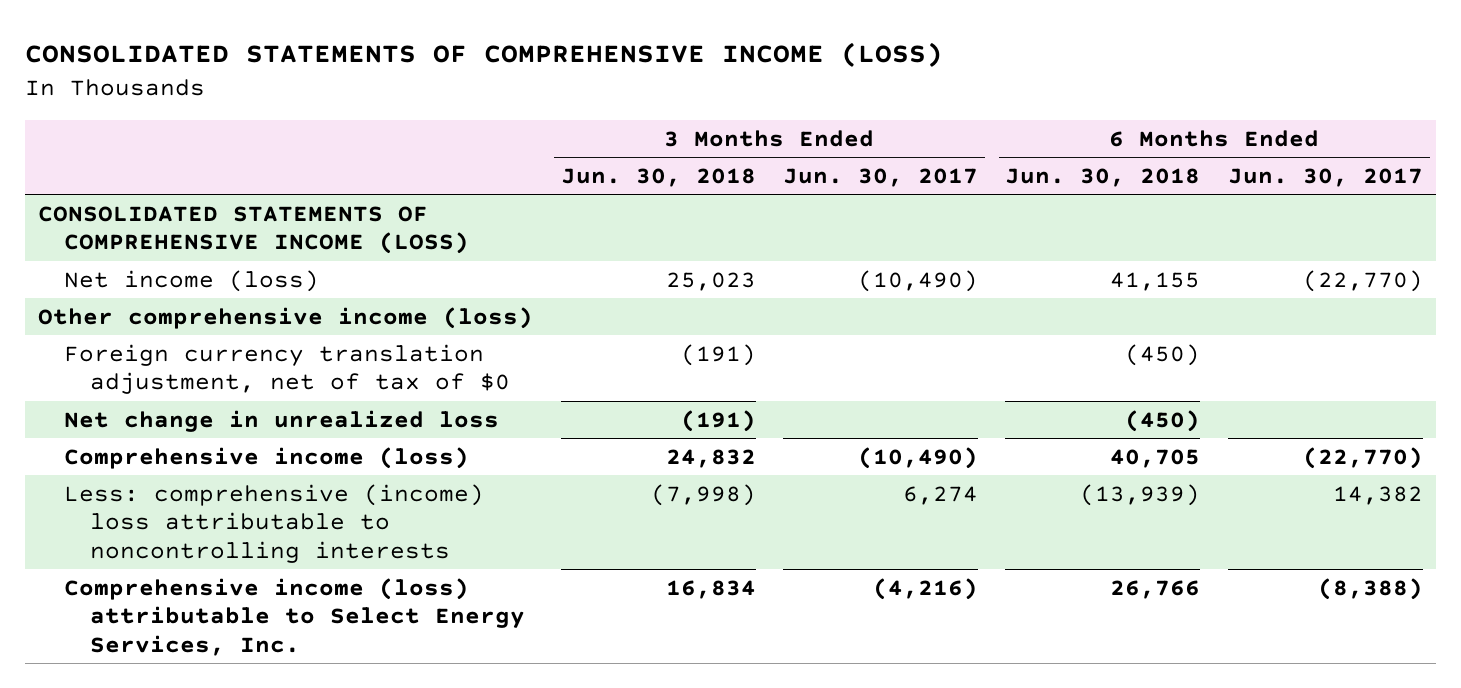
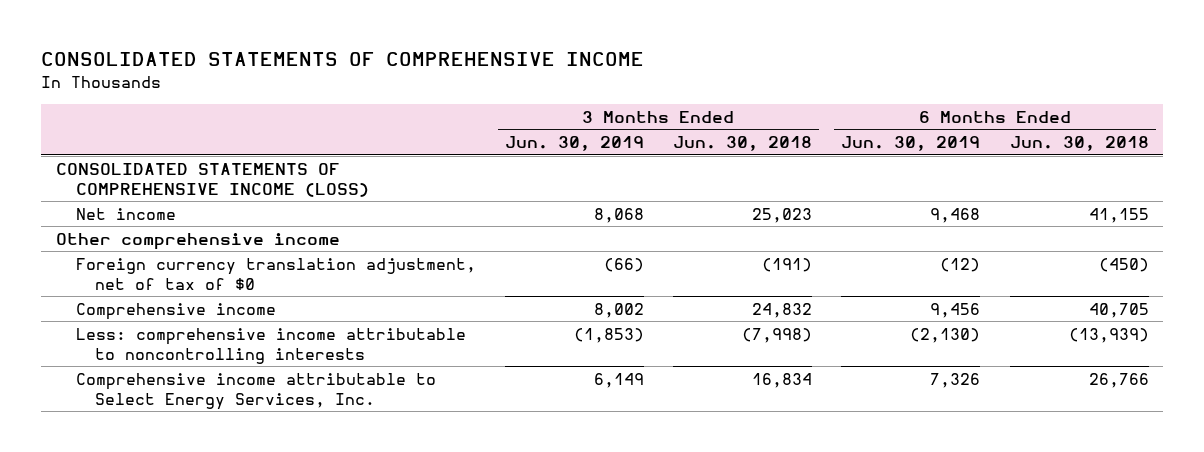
- CONSOLIDATED STATEMENTS OF COMPREHENSIVE INCOME (LOSS)
+ CONSOLIDATED STATEMENTS OF COMPREHENSIVE INCOME
- | 3 Months Ended Jun. 30, 2018 | 3 Months Ended Jun. 30, 2017 | 6 Months Ended Jun. 30, 2018 | 6 Months Ended Jun. 30, 2017
+ | 3 Months Ended Jun. 30, 2019 | 3 Months Ended Jun. 30, 2018 | 6 Months Ended Jun. 30, 2019 | 6 Months Ended Jun. 30, 2018
- Net income (loss) | 25,023 | (10,490) | 41,155 | (22,770)
- Other comprehensive income (loss)
+ Net income | 8,068 | 25,023 | 9,468 | 41,155
+ Other comprehensive income
- Net change in unrealized loss | (191) | | (450) |
- Comprehensive income (loss) | 24,832 | (10,490) | 40,705 | (22,770)
- Less: comprehensive (income) loss attributable to noncontrolling interests | (7,998) | 6,274 | (13,939) | 14,382
- Comprehensive income (loss) attributable to Select Energy Services, Inc. | 16,834 | (4,216) | 26,766 | (8,388)
+ Comprehensive income | 8,002 | 24,832 | 9,456 | 40,705
+ Less: comprehensive income attributable to noncontrolling interests | (1,853) | (7,998) | (2,130) | (13,939)
+ Comprehensive income attributable to Select Energy Services, Inc. | 6,149 | 16,834 | 7,326 | 26,766

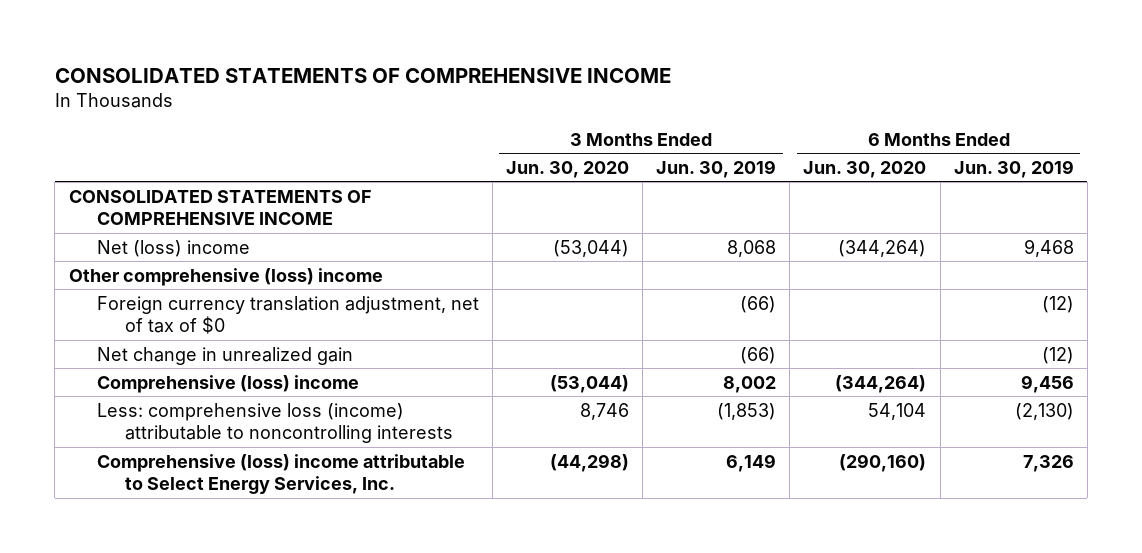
- | 3 Months Ended Jun. 30, 2019 | 3 Months Ended Jun. 30, 2018 | 6 Months Ended Jun. 30, 2019 | 6 Months Ended Jun. 30, 2018
+ | 3 Months Ended Jun. 30, 2020 | 3 Months Ended Jun. 30, 2019 | 6 Months Ended Jun. 30, 2020 | 6 Months Ended Jun. 30, 2019
- CONSOLIDATED STATEMENTS OF COMPREHENSIVE INCOME (LOSS)
- Net income | 8,068 | 25,023 | 9,468 | 41,155
- Other comprehensive income
+ CONSOLIDATED STATEMENTS OF COMPREHENSIVE INCOME
+ Net (loss) income | (53,044) | 8,068 | (344,264) | 9,468
+ Other comprehensive (loss) income
- Comprehensive income | 8,002 | 24,832 | 9,456 | 40,705
- Less: comprehensive income attributable to noncontrolling interests | (1,853) | (7,998) | (2,130) | (13,939)
- Comprehensive income attributable to Select Energy Services, Inc. | 6,149 | 16,834 | 7,326 | 26,766
+ Net change in unrealized gain | | (66) | | (12)
+ Comprehensive (loss) income | (53,044) | 8,002 | (344,264) | 9,456
+ Less: comprehensive loss (income) attributable to noncontrolling interests | 8,746 | (1,853) | 54,104 | (2,130)
+ Comprehensive (loss) income attributable to Select Energy Services, Inc. | (44,298) | 6,149 | (290,160) | 7,326

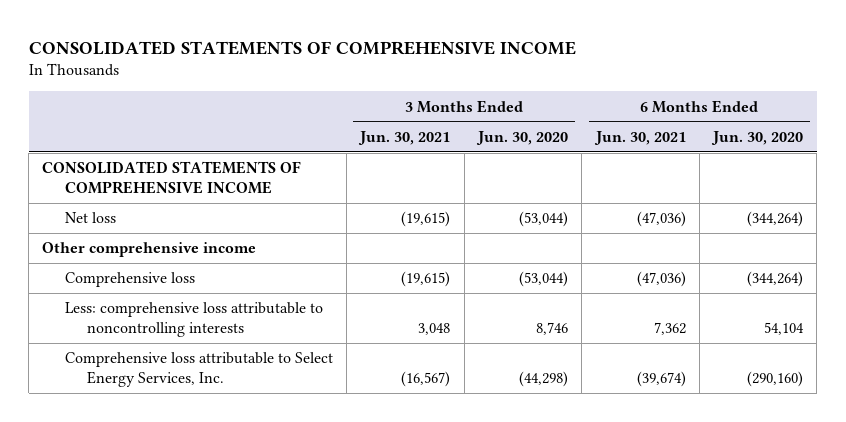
- | 3 Months Ended Jun. 30, 2020 | 3 Months Ended Jun. 30, 2019 | 6 Months Ended Jun. 30, 2020 | 6 Months Ended Jun. 30, 2019
+ | 3 Months Ended Jun. 30, 2021 | 3 Months Ended Jun. 30, 2020 | 6 Months Ended Jun. 30, 2021 | 6 Months Ended Jun. 30, 2020
- Net (loss) income | (53,044) | 8,068 | (344,264) | 9,468
- Other comprehensive (loss) income
- Foreign currency translation adjustment, net of tax of $0 | | (66) | | (12)
- Net change in unrealized gain | | (66) | | (12)
- Comprehensive (loss) income | (53,044) | 8,002 | (344,264) | 9,456
- Less: comprehensive loss (income) attributable to noncontrolling interests | 8,746 | (1,853) | 54,104 | (2,130)
- Comprehensive (loss) income attributable to Select Energy Services, Inc. | (44,298) | 6,149 | (290,160) | 7,326
+ Net loss | (19,615) | (53,044) | (47,036) | (344,264)
+ Other comprehensive income
+ Comprehensive loss | (19,615) | (53,044) | (47,036) | (344,264)
+ Less: comprehensive loss attributable to noncontrolling interests | 3,048 | 8,746 | 7,362 | 54,104
+ Comprehensive loss attributable to Select Energy Services, Inc. | (16,567) | (44,298) | (39,674) | (290,160)

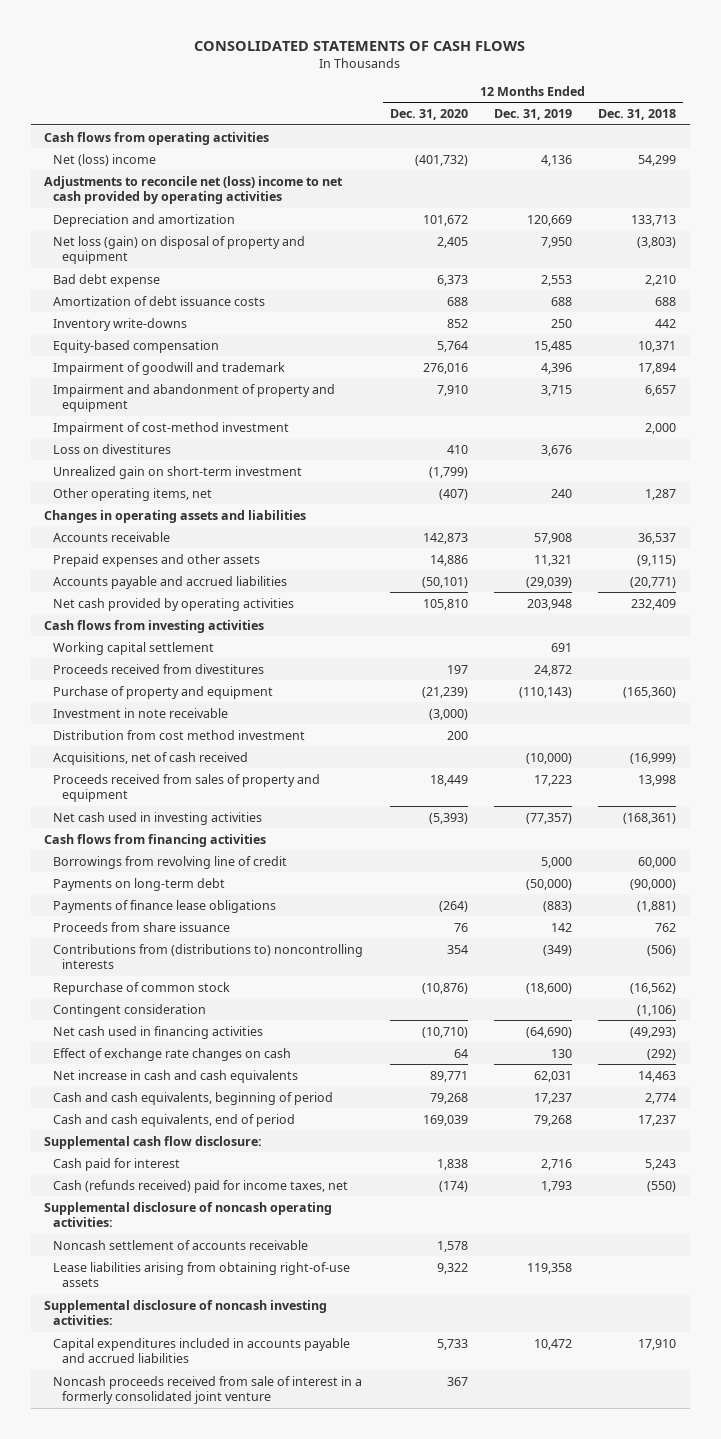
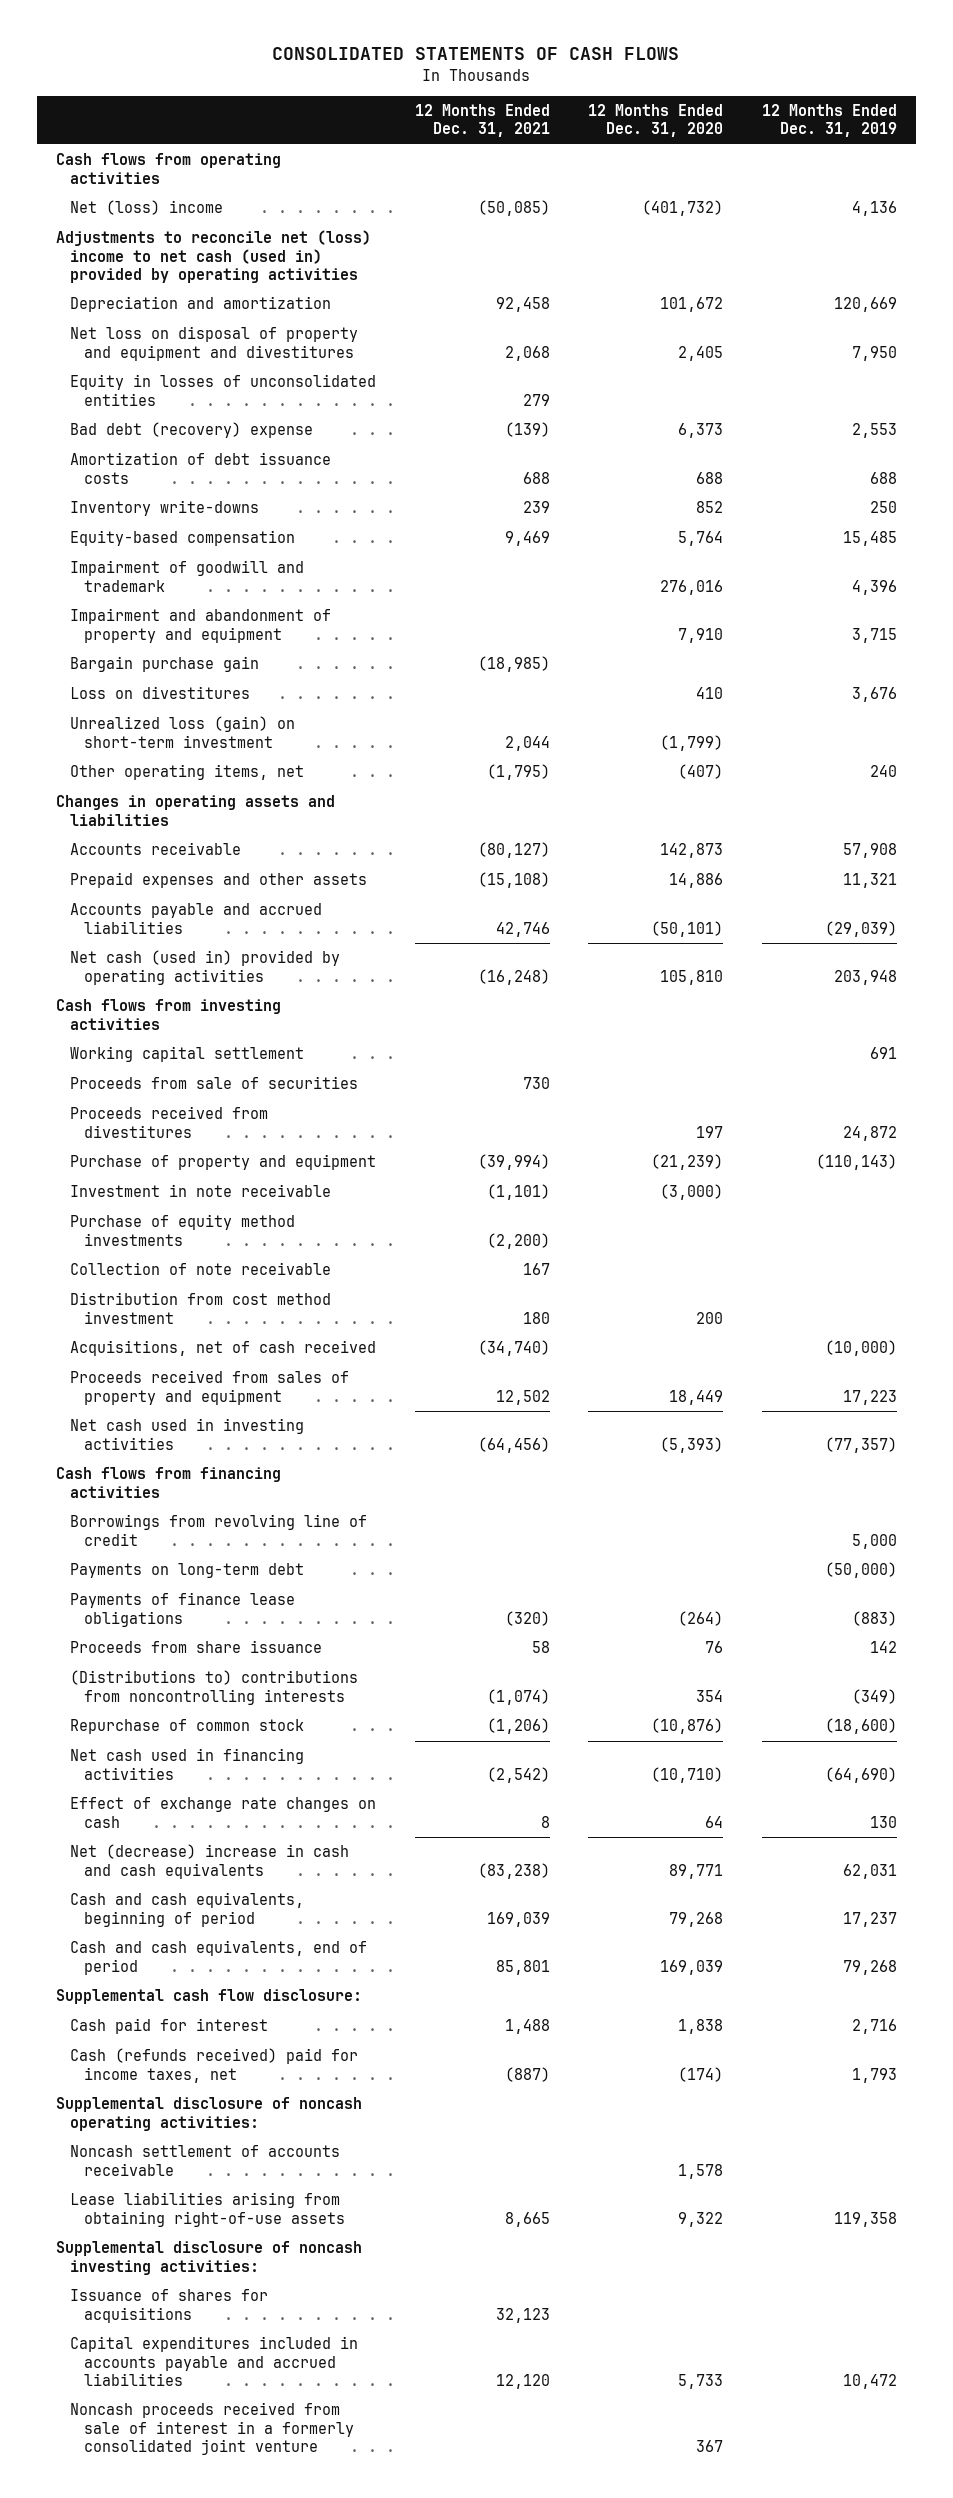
- | 12 Months Ended Dec. 31, 2020 | 12 Months Ended Dec. 31, 2019 | 12 Months Ended Dec. 31, 2018
+ | 12 Months Ended Dec. 31, 2021 | 12 Months Ended Dec. 31, 2020 | 12 Months Ended Dec. 31, 2019
- Adjustments to reconcile net (loss) income to net cash provided by operating activities
+ Adjustments to reconcile net (loss) income to net cash (used in) provided by operating activities
- Net loss (gain) on disposal of property and equipment | 2,405 | 7,950 | (3,803)
- Bad debt expense | 6,373 | 2,553 | 2,210
+ Net loss on disposal of property and equipment and divestitures | 2,068 | 2,405 | 7,950
+ Equity in losses of unconsolidated entities | 279 | |
+ Bad debt (recovery) expense | (139) | 6,373 | 2,553
- Impairment of cost-method investment | | | 2,000
+ Bargain purchase gain | (18,985) | |
- Unrealized gain on short-term investment | (1,799) | |
+ Unrealized loss (gain) on short-term investment | 2,044 | (1,799) |
- Net cash provided by operating activities | 105,810 | 203,948 | 232,409
+ Net cash (used in) provided by operating activities | (16,248) | 105,810 | 203,948
+ Proceeds from sale of securities | 730 | |
+ Purchase of equity method investments | (2,200) | |
+ Collection of note receivable | 167 | |
- Contributions from (distributions to) noncontrolling interests | 354 | (349) | (506)
+ (Distributions to) contributions from noncontrolling interests | (1,074) | 354 | (349)
- Contingent consideration | | | (1,106)
- Net increase in cash and cash equivalents | 89,771 | 62,031 | 14,463
+ Net (decrease) increase in cash and cash equivalents | (83,238) | 89,771 | 62,031
+ Issuance of shares for acquisitions | 32,123 | |

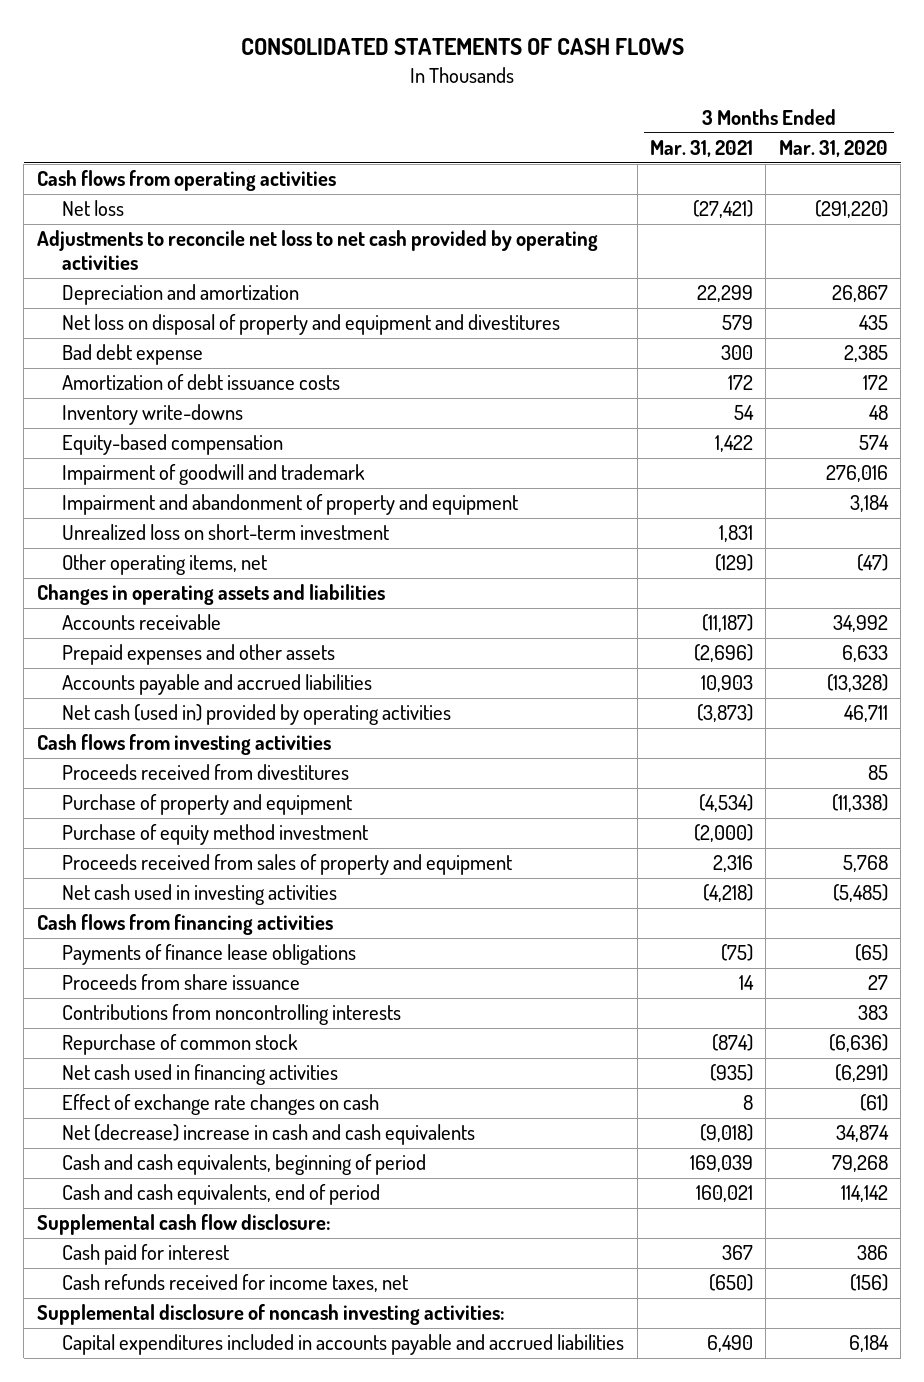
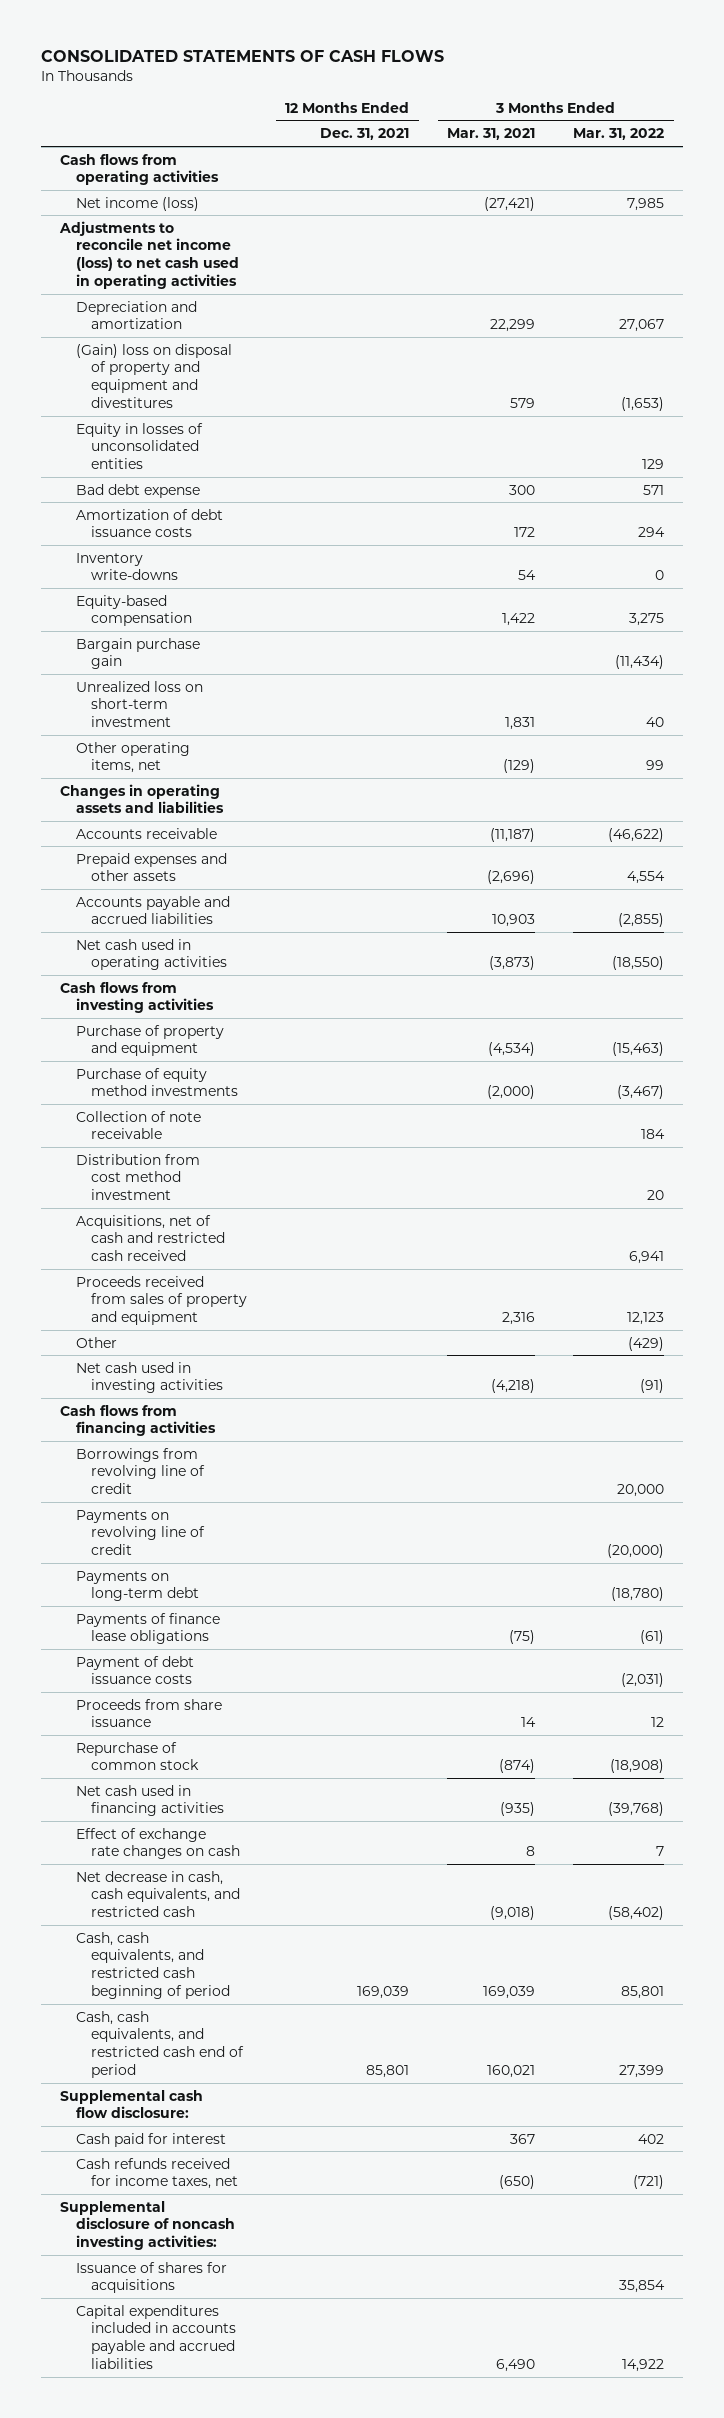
- | 3 Months Ended Mar. 31, 2021 | 3 Months Ended Mar. 31, 2020
+ | 12 Months Ended Dec. 31, 2021 | 3 Months Ended Mar. 31, 2021 | 3 Months Ended Mar. 31, 2022
- Net loss | (27,421) | (291,220)
- Adjustments to reconcile net loss to net cash provided by operating activities
+ Net income (loss) | | (27,421) | 7,985
+ Adjustments to reconcile net income (loss) to net cash used in operating activities
- Net loss on disposal of property and equipment and divestitures | 579 | 435
+ (Gain) loss on disposal of property and equipment and divestitures | | 579 | (1,653)
+ Equity in losses of unconsolidated entities | | | 129
- Impairment of goodwill and trademark | | 276,016
- Impairment and abandonment of property and equipment | | 3,184
+ Bargain purchase gain | | | (11,434)
- Net cash (used in) provided by operating activities | (3,873) | 46,711
+ Net cash used in operating activities | | (3,873) | (18,550)
- Proceeds received from divestitures | | 85
- Purchase of equity method investment | (2,000) |
+ Purchase of equity method investments | | (2,000) | (3,467)
+ Collection of note receivable | | | 184
+ Distribution from cost method investment | | | 20
+ Acquisitions, net of cash and restricted cash received | | | 6,941
+ Other | | | (429)
+ Borrowings from revolving line of credit | | | 20,000
+ Payments on revolving line of credit | | | (20,000)
+ Payments on long-term debt | | | (18,780)
+ Payment of debt issuance costs | | | (2,031)
- Contributions from noncontrolling interests | | 383
- Net (decrease) increase in cash and cash equivalents | (9,018) | 34,874
- Cash and cash equivalents, beginning of period | 169,039 | 79,268
- Cash and cash equivalents, end of period | 160,021 | 114,142
+ Net decrease in cash, cash equivalents, and restricted cash | | (9,018) | (58,402)
+ Cash, cash equivalents, and restricted cash beginning of period | 169,039 | 169,039 | 85,801
+ Cash, cash equivalents, and restricted cash end of period | 85,801 | 160,021 | 27,399
+ Issuance of shares for acquisitions | | | 35,854

